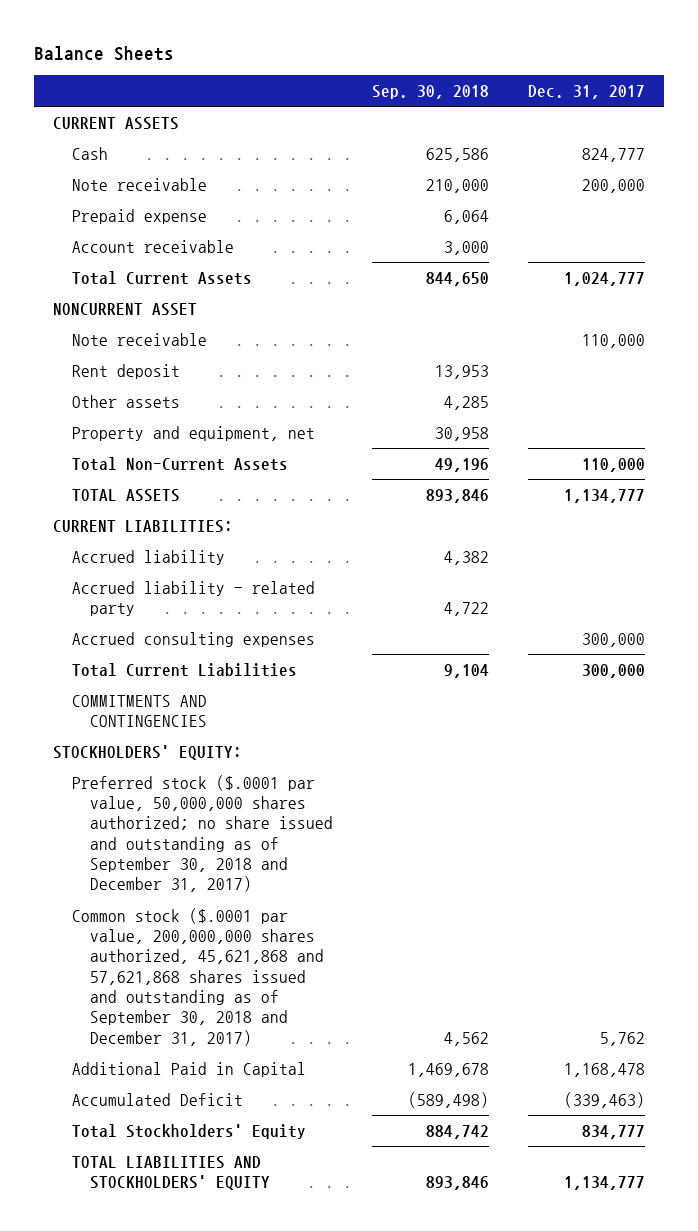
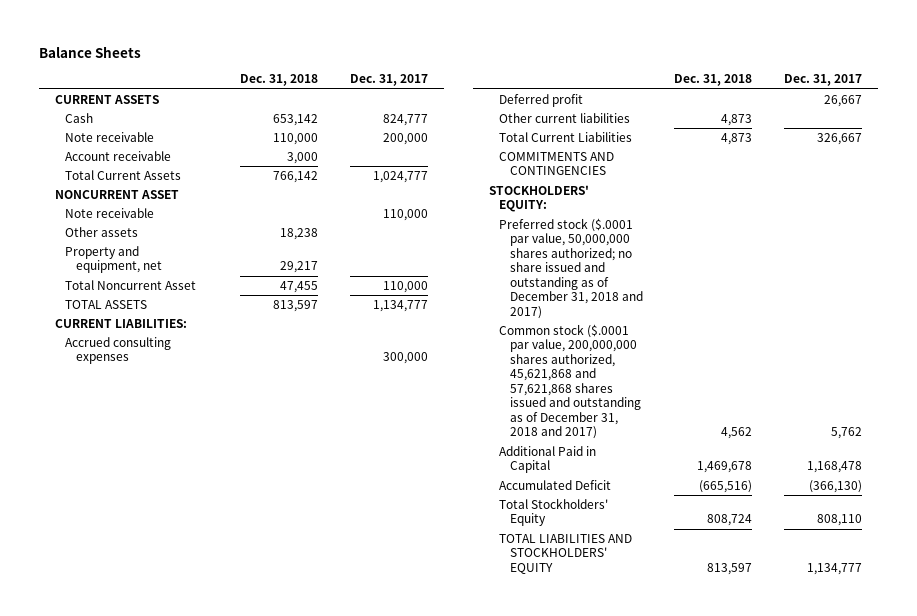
- | Sep. 30, 2018 | Dec. 31, 2017
+ | Dec. 31, 2018 | Dec. 31, 2017
- Prepaid expense | 6,064 |
- Rent deposit | 13,953 |
- Total Non-Current Assets | 49,196 | 110,000
+ Total Noncurrent Asset | 47,455 | 110,000
- Accrued liability | 4,382 |
- Accrued liability - related party | 4,722 |
- Total Current Liabilities | 9,104 | 300,000
+ Deferred profit | | 26,667
+ Other current liabilities | 4,873 |
+ Total Current Liabilities | 4,873 | 326,667
- Preferred stock ($.0001 par value, 50,000,000 shares authorized; no share issued and outstanding as of September 30, 2018 and December 31, 2017)
- Common stock ($.0001 par value, 200,000,000 shares authorized, 45,621,868 and 57,621,868 shares issued and outstanding as of September 30, 2018 and December 31, 2017) | 4,562 | 5,762
+ Preferred stock ($.0001 par value, 50,000,000 shares authorized; no share issued and outstanding as of December 31, 2018 and 2017)
+ Common stock ($.0001 par value, 200,000,000 shares authorized, 45,621,868 and 57,621,868 shares issued and outstanding as of December 31, 2018 and 2017) | 4,562 | 5,762
- Accumulated Deficit | (589,498) | (339,463)
- Total Stockholders' Equity | 884,742 | 834,777
+ Accumulated Deficit | (665,516) | (366,130)
+ Total Stockholders' Equity | 808,724 | 808,110

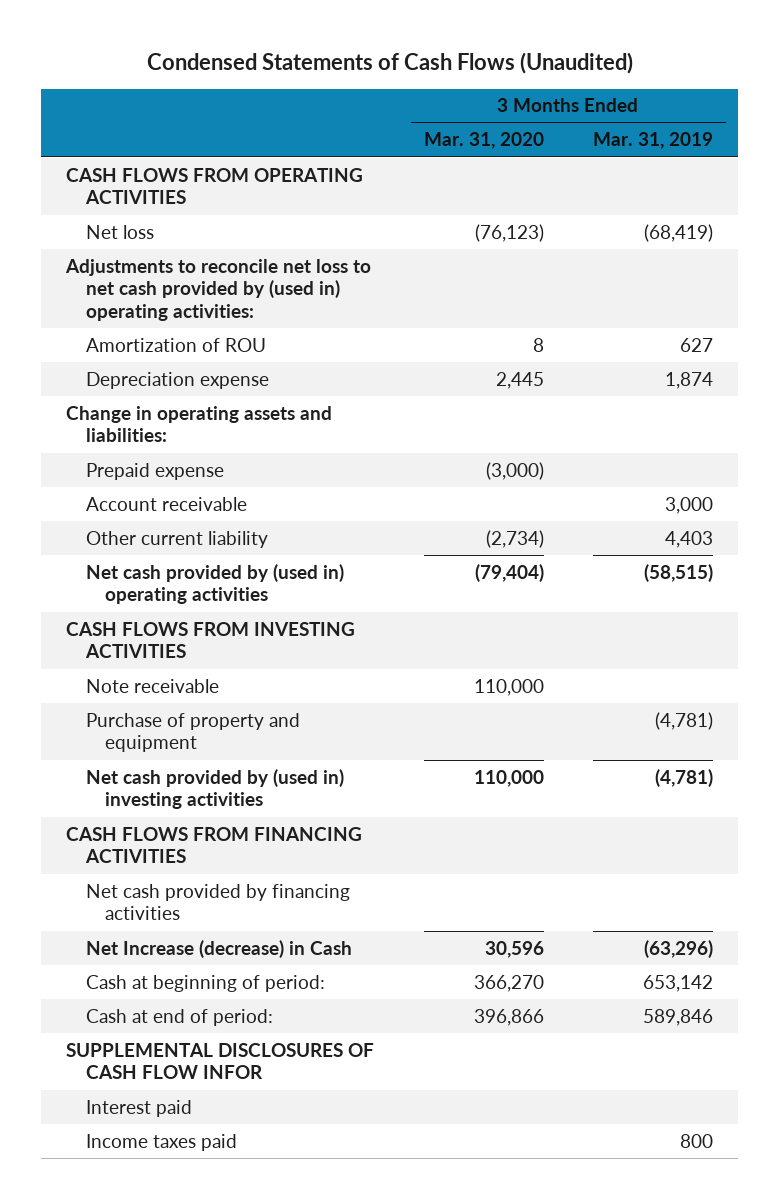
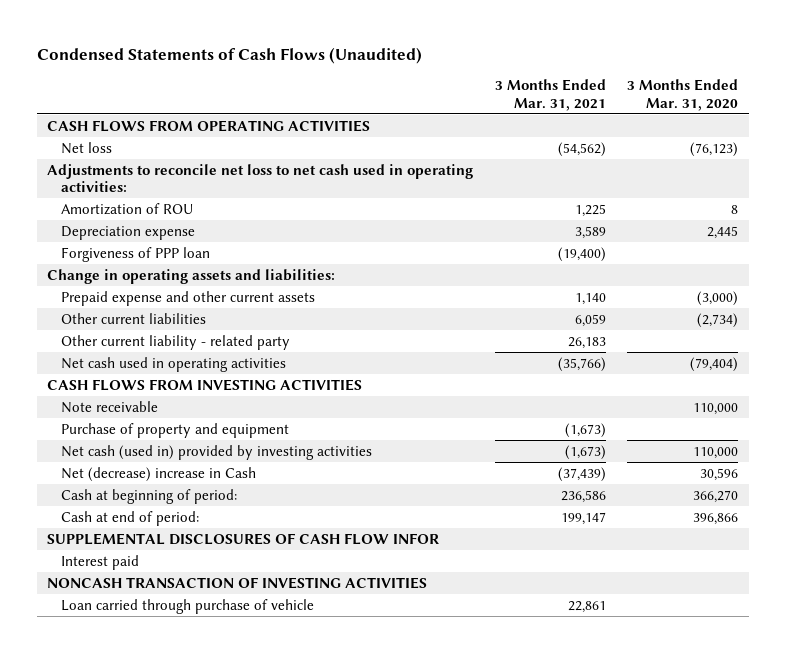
- | 3 Months Ended Mar. 31, 2020 | 3 Months Ended Mar. 31, 2019
+ | 3 Months Ended Mar. 31, 2021 | 3 Months Ended Mar. 31, 2020
- Adjustments to reconcile net loss to net cash provided by (used in) operating activities:
+ Adjustments to reconcile net loss to net cash used in operating activities:
+ Forgiveness of PPP loan | (19,400) |
- Prepaid expense | (3,000) |
- Account receivable | | 3,000
- Other current liability | (2,734) | 4,403
- Net cash provided by (used in) operating activities | (79,404) | (58,515)
+ Prepaid expense and other current assets | 1,140 | (3,000)
+ Other current liabilities | 6,059 | (2,734)
+ Other current liability - related party | 26,183 |
+ Net cash used in operating activities | (35,766) | (79,404)
- Net cash provided by (used in) investing activities | 110,000 | (4,781)
- CASH FLOWS FROM FINANCING ACTIVITIES
- Net cash provided by financing activities
- Net Increase (decrease) in Cash | 30,596 | (63,296)
+ Net cash (used in) provided by investing activities | (1,673) | 110,000
+ Net (decrease) increase in Cash | (37,439) | 30,596
- Income taxes paid | | 800
+ NONCASH TRANSACTION OF INVESTING ACTIVITIES
+ Loan carried through purchase of vehicle | 22,861 |

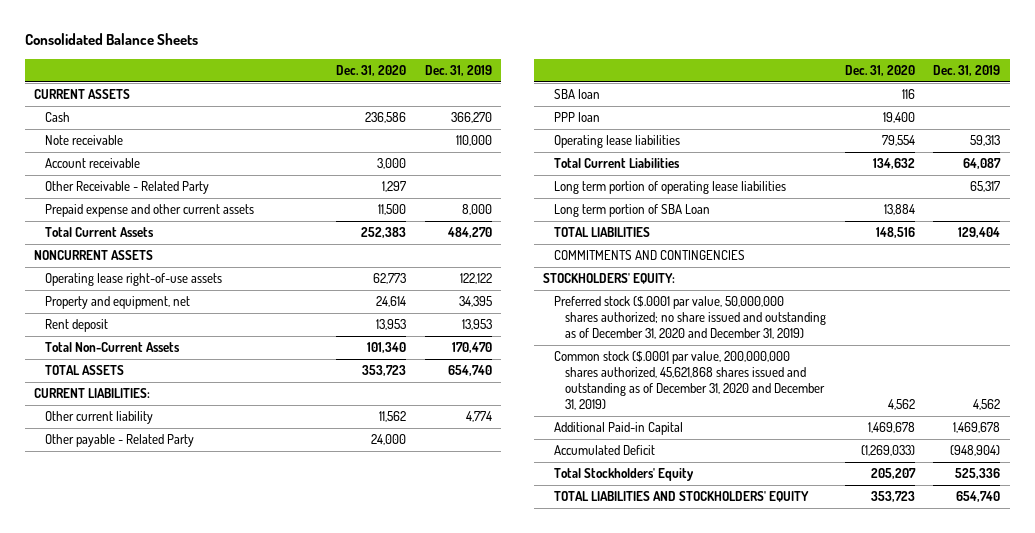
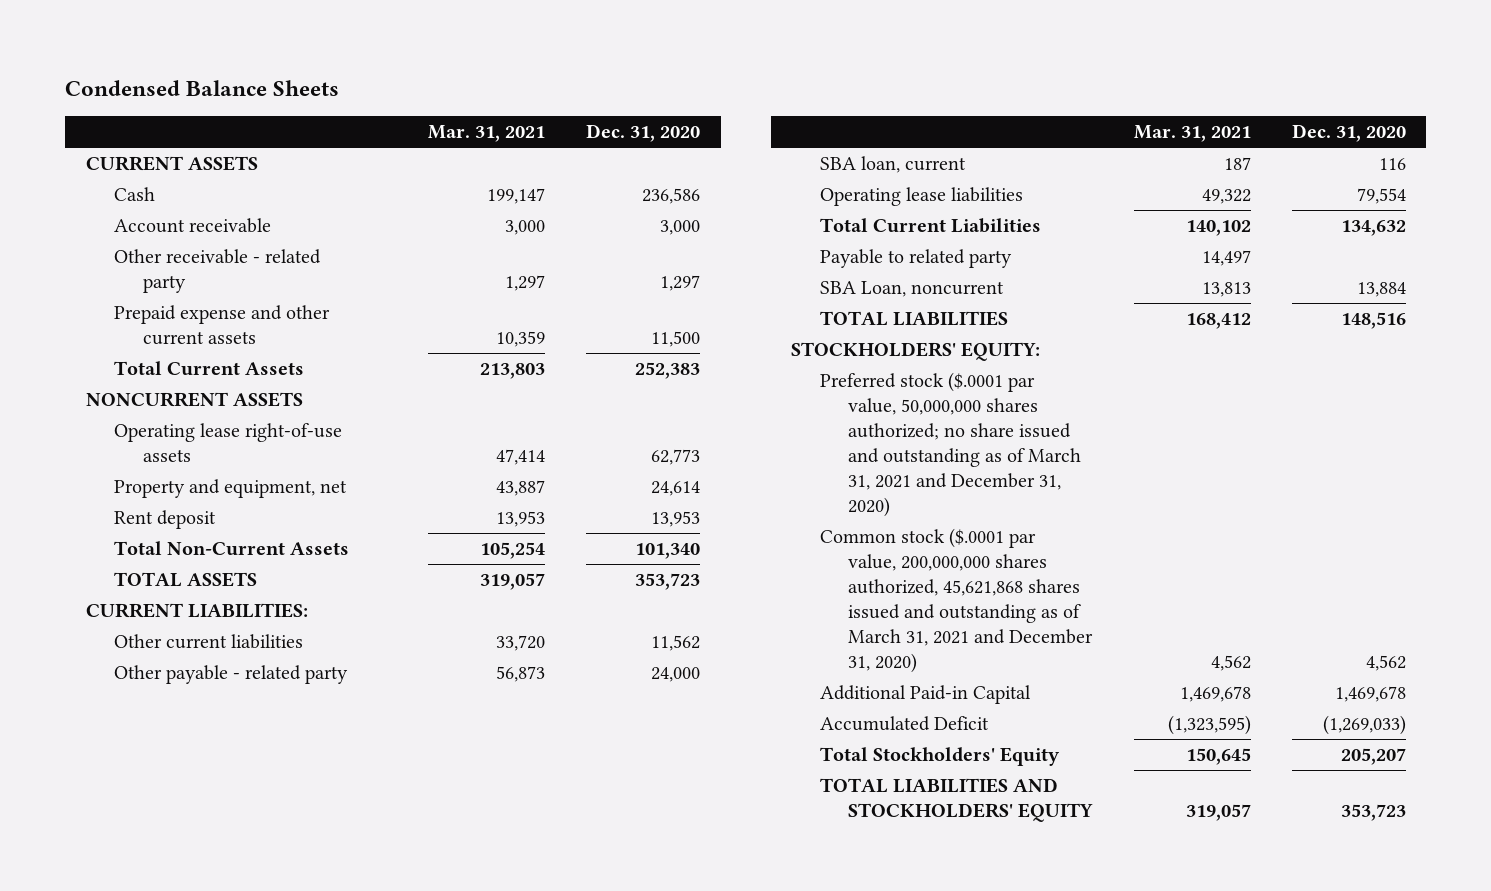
- Consolidated Balance Sheets
+ Condensed Balance Sheets
- | Dec. 31, 2020 | Dec. 31, 2019
+ | Mar. 31, 2021 | Dec. 31, 2020
- Note receivable | | 110,000
- Other Receivable - Related Party | 1,297 |
+ Other receivable - related party | 1,297 | 1,297
- Other current liability | 11,562 | 4,774
- Other payable - Related Party | 24,000 |
- SBA loan | 116 |
- PPP loan | 19,400 |
+ Other current liabilities | 33,720 | 11,562
+ Other payable - related party | 56,873 | 24,000
+ SBA loan, current | 187 | 116
- Long term portion of operating lease liabilities | | 65,317
- Long term portion of SBA Loan | 13,884 |
+ Payable to related party | 14,497 |
+ SBA Loan, noncurrent | 13,813 | 13,884
- COMMITMENTS AND CONTINGENCIES
- Preferred stock ($.0001 par value, 50,000,000 shares authorized; no share issued and outstanding as of December 31, 2020 and December 31, 2019)
- Common stock ($.0001 par value, 200,000,000 shares authorized, 45,621,868 shares issued and outstanding as of December 31, 2020 and December 31, 2019) | 4,562 | 4,562
+ Preferred stock ($.0001 par value, 50,000,000 shares authorized; no share issued and outstanding as of March 31, 2021 and December 31, 2020)
+ Common stock ($.0001 par value, 200,000,000 shares authorized, 45,621,868 shares issued and outstanding as of March 31, 2021 and December 31, 2020) | 4,562 | 4,562

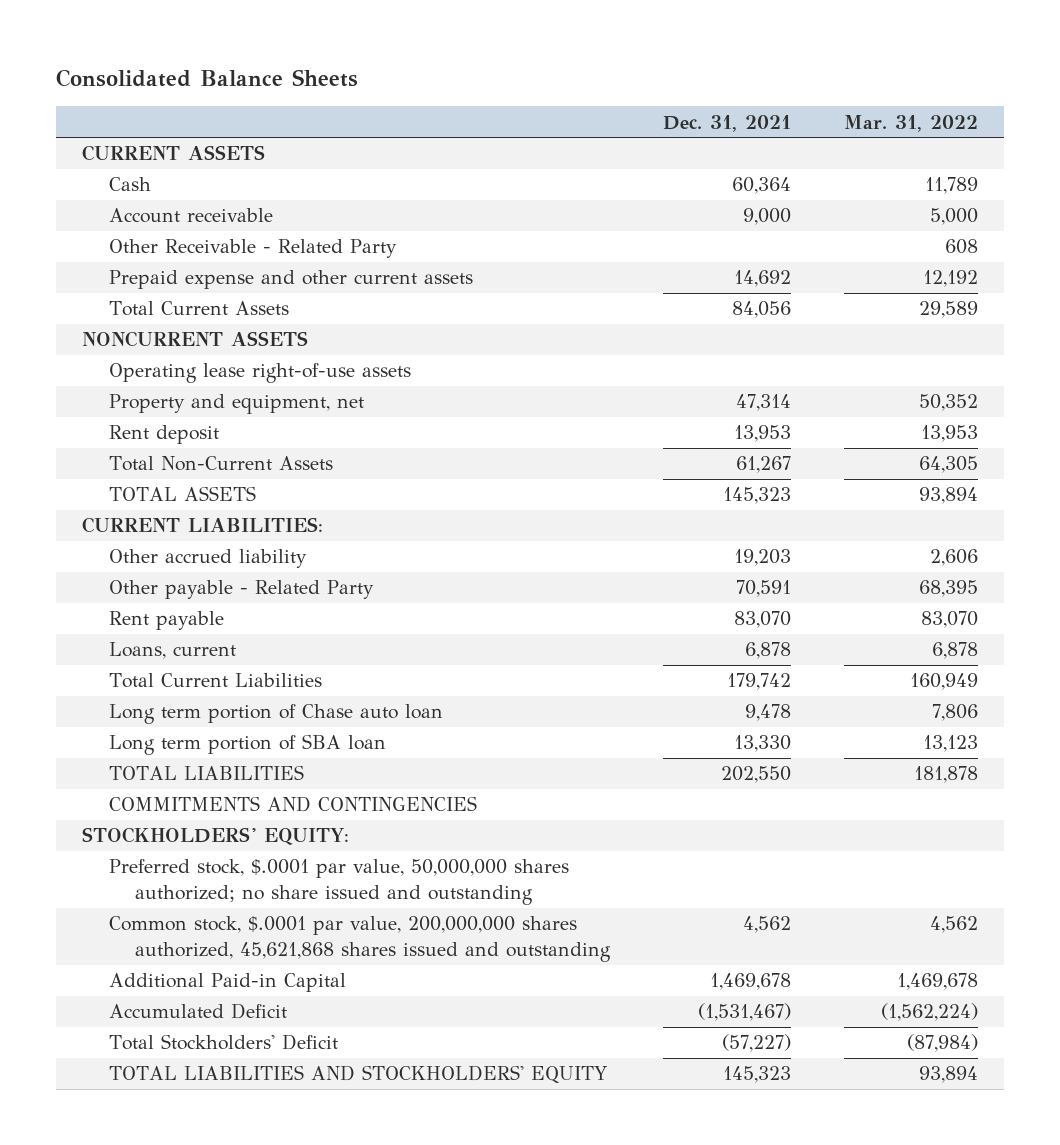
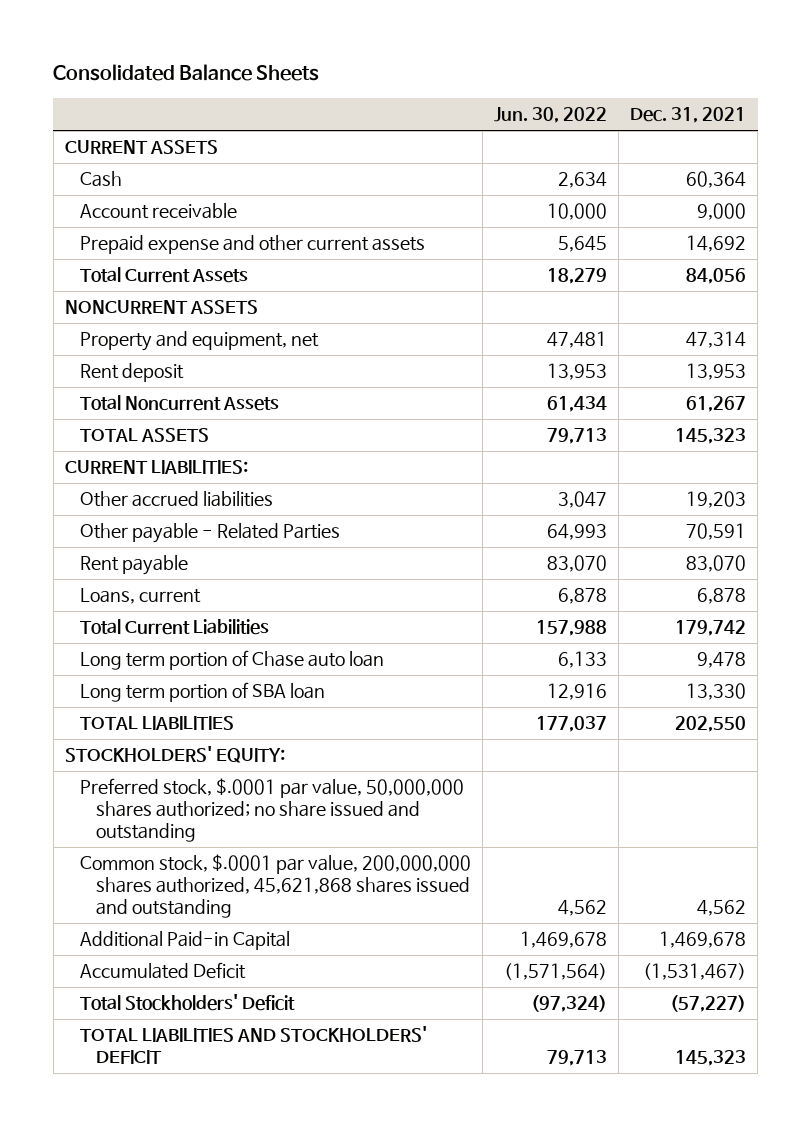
- | Dec. 31, 2021 | Mar. 31, 2022
+ | Jun. 30, 2022 | Dec. 31, 2021
- Other Receivable - Related Party | | 608
- Operating lease right-of-use assets
- Total Non-Current Assets | 61,267 | 64,305
+ Total Noncurrent Assets | 61,434 | 61,267
- Other accrued liability | 19,203 | 2,606
- Other payable - Related Party | 70,591 | 68,395
+ Other accrued liabilities | 3,047 | 19,203
+ Other payable - Related Parties | 64,993 | 70,591
- COMMITMENTS AND CONTINGENCIES
- TOTAL LIABILITIES AND STOCKHOLDERS' EQUITY | 145,323 | 93,894
+ TOTAL LIABILITIES AND STOCKHOLDERS' DEFICIT | 79,713 | 145,323

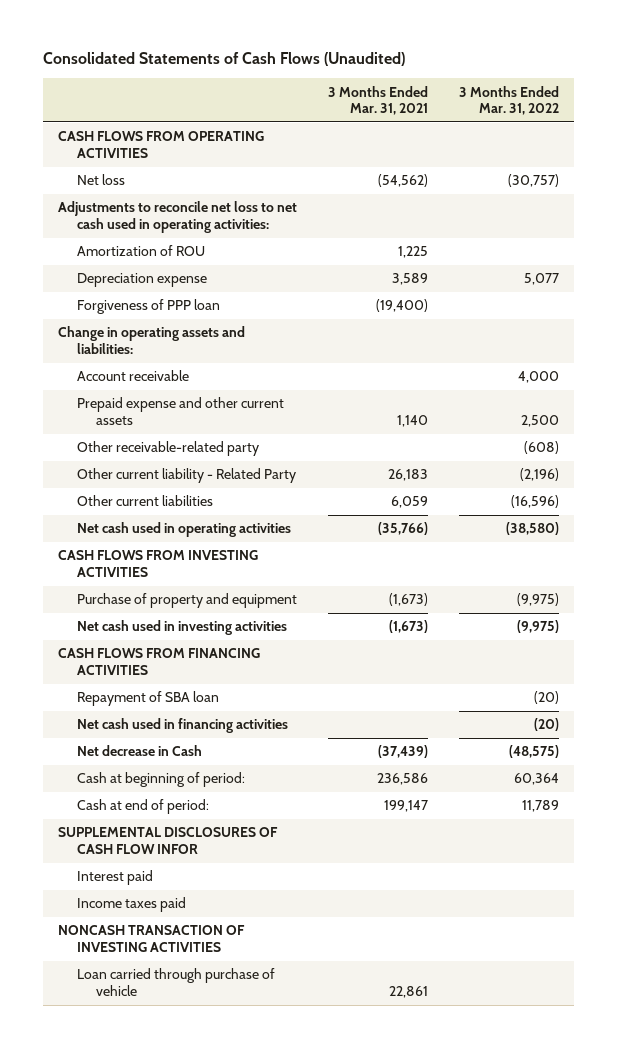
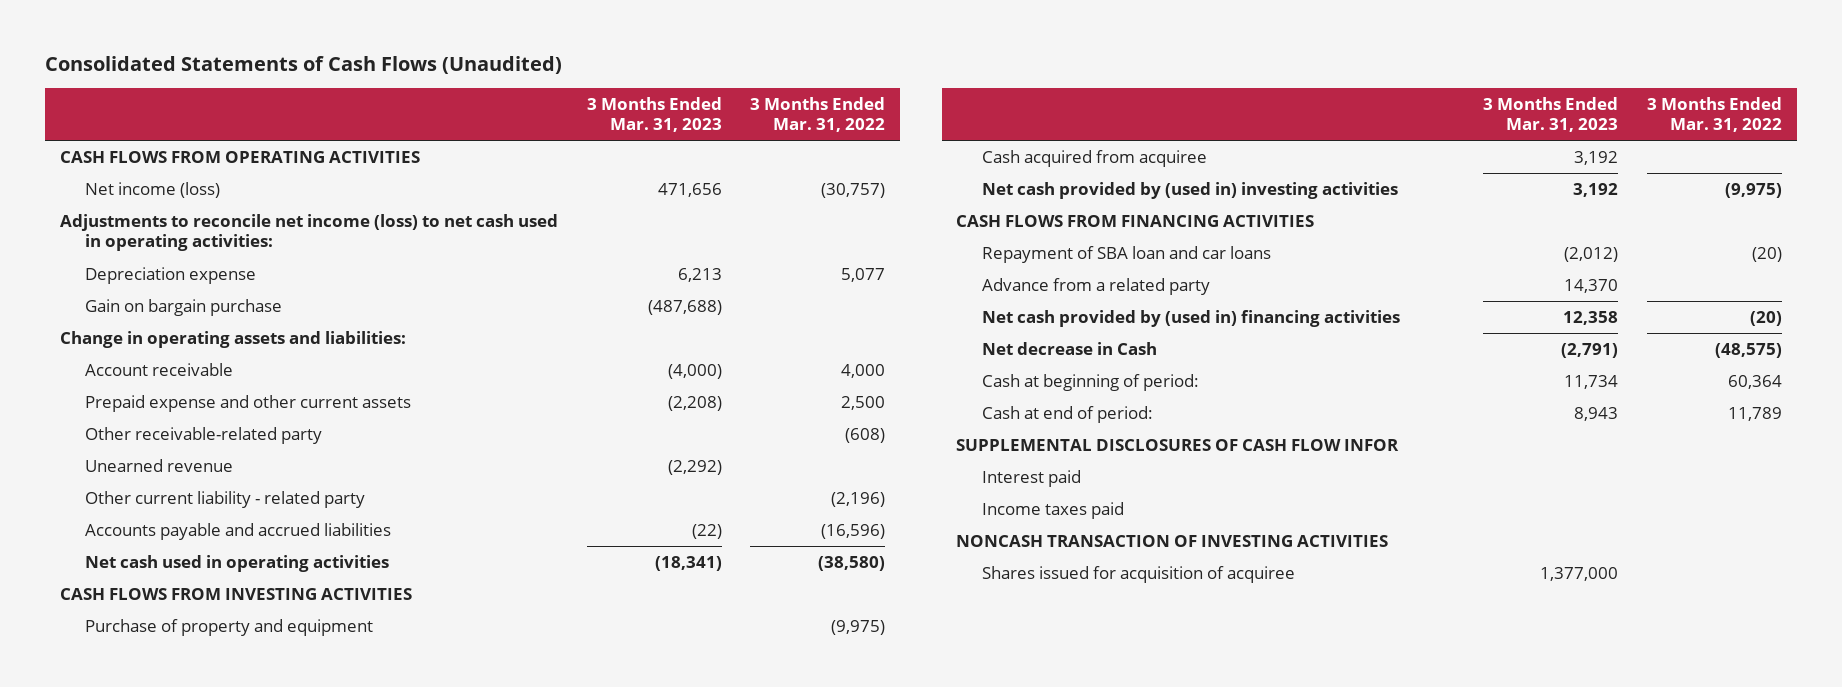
- | 3 Months Ended Mar. 31, 2021 | 3 Months Ended Mar. 31, 2022
+ | 3 Months Ended Mar. 31, 2023 | 3 Months Ended Mar. 31, 2022
- Net loss | (54,562) | (30,757)
- Adjustments to reconcile net loss to net cash used in operating activities:
- Amortization of ROU | 1,225 |
+ Net income (loss) | 471,656 | (30,757)
+ Adjustments to reconcile net income (loss) to net cash used in operating activities:
- Forgiveness of PPP loan | (19,400) |
+ Gain on bargain purchase | (487,688) |
- Other current liability - Related Party | 26,183 | (2,196)
- Other current liabilities | 6,059 | (16,596)
+ Unearned revenue | (2,292) |
+ Other current liability - related party | | (2,196)
+ Accounts payable and accrued liabilities | (22) | (16,596)
- Net cash used in investing activities | (1,673) | (9,975)
+ Cash acquired from acquiree | 3,192 |
+ Net cash provided by (used in) investing activities | 3,192 | (9,975)
- Repayment of SBA loan | | (20)
- Net cash used in financing activities | | (20)
+ Repayment of SBA loan and car loans | (2,012) | (20)
+ Advance from a related party | 14,370 |
+ Net cash provided by (used in) financing activities | 12,358 | (20)
- Loan carried through purchase of vehicle | 22,861 |
+ Shares issued for acquisition of acquiree | 1,377,000 |

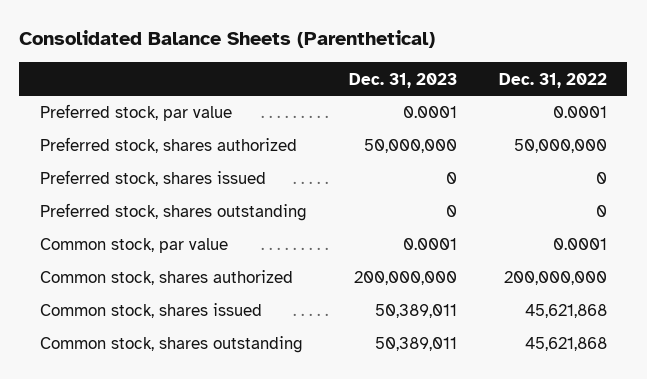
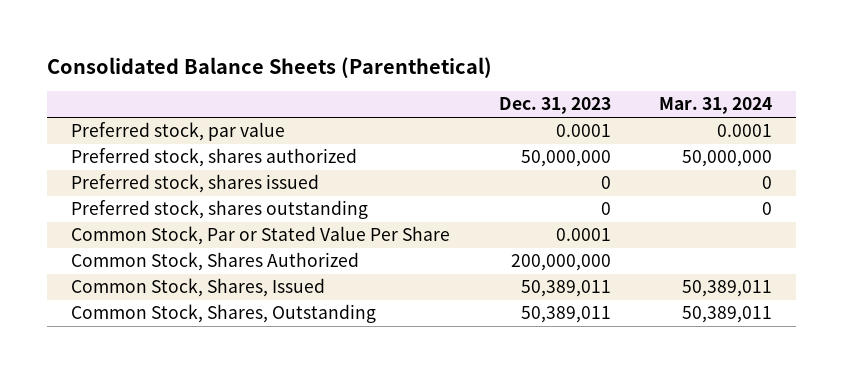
- | Dec. 31, 2023 | Dec. 31, 2022
+ | Dec. 31, 2023 | Mar. 31, 2024
- Common stock, par value | 0.0001 | 0.0001
- Common stock, shares authorized | 200,000,000 | 200,000,000
- Common stock, shares issued | 50,389,011 | 45,621,868
- Common stock, shares outstanding | 50,389,011 | 45,621,868
+ Common Stock, Par or Stated Value Per Share | 0.0001 |
+ Common Stock, Shares Authorized | 200,000,000 |
+ Common Stock, Shares, Issued | 50,389,011 | 50,389,011
+ Common Stock, Shares, Outstanding | 50,389,011 | 50,389,011

